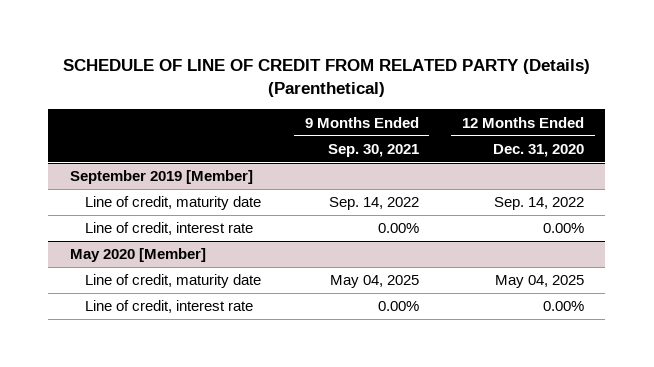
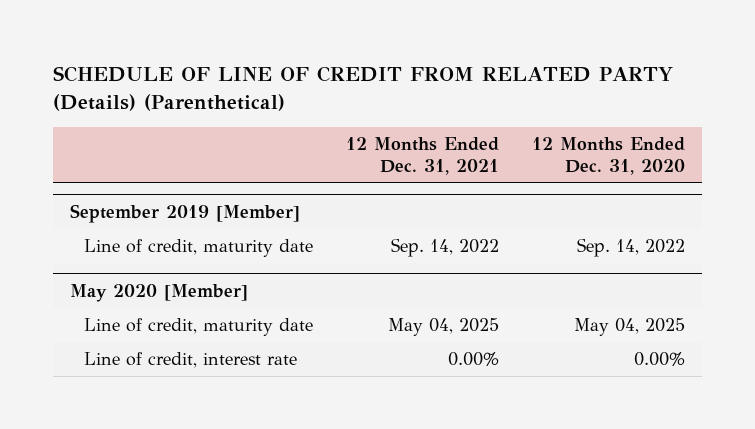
- | 9 Months Ended Sep. 30, 2021 | 12 Months Ended Dec. 31, 2020
+ | 12 Months Ended Dec. 31, 2021 | 12 Months Ended Dec. 31, 2020
@ September 2019 [Member]
- Line of credit, interest rate | 0.00% | 0.00%

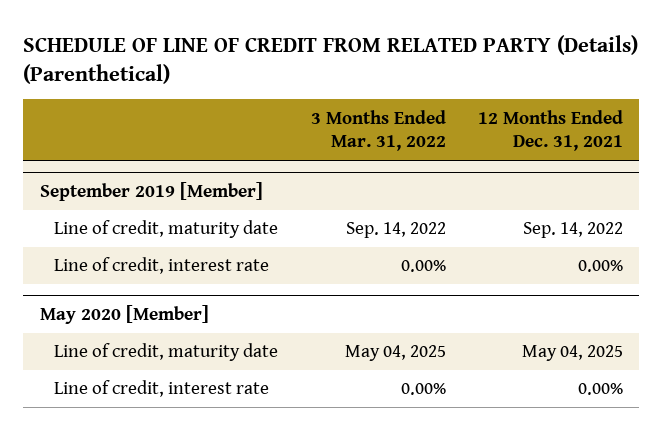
- | 12 Months Ended Dec. 31, 2021 | 12 Months Ended Dec. 31, 2020
+ | 3 Months Ended Mar. 31, 2022 | 12 Months Ended Dec. 31, 2021
@ September 2019 [Member]
+ Line of credit, interest rate | 0.00% | 0.00%

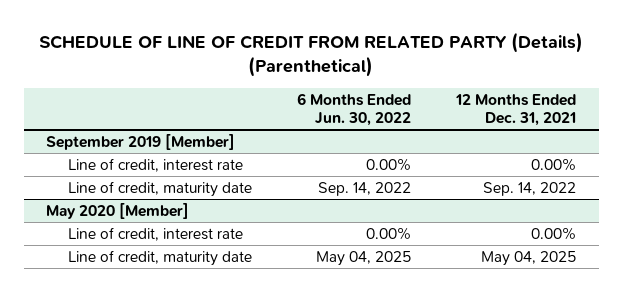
- | 3 Months Ended Mar. 31, 2022 | 12 Months Ended Dec. 31, 2021
+ | 6 Months Ended Jun. 30, 2022 | 12 Months Ended Dec. 31, 2021
@ September 2019 [Member]
moved down: Line of credit, maturity date | Sep. 14, 2022 | Sep. 14, 2022
@ May 2020 [Member]
moved down: Line of credit, maturity date | May 04, 2025 | May 04, 2025

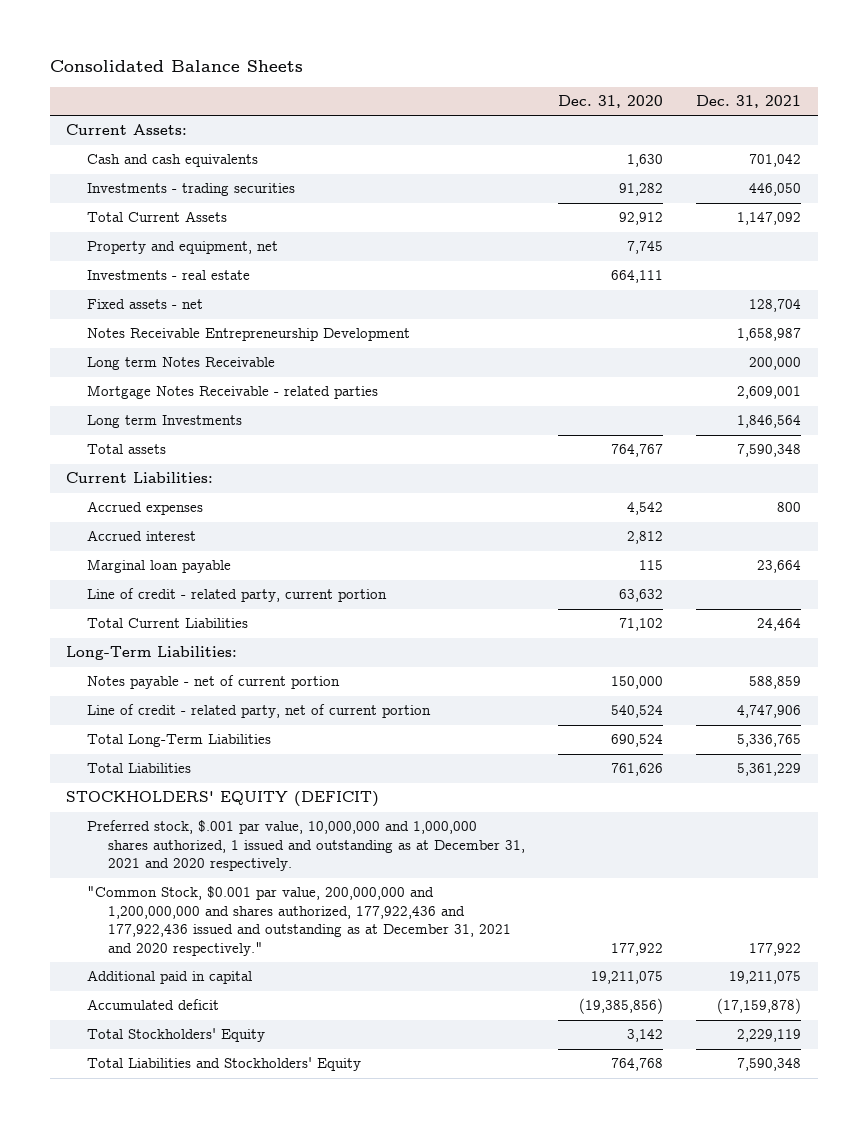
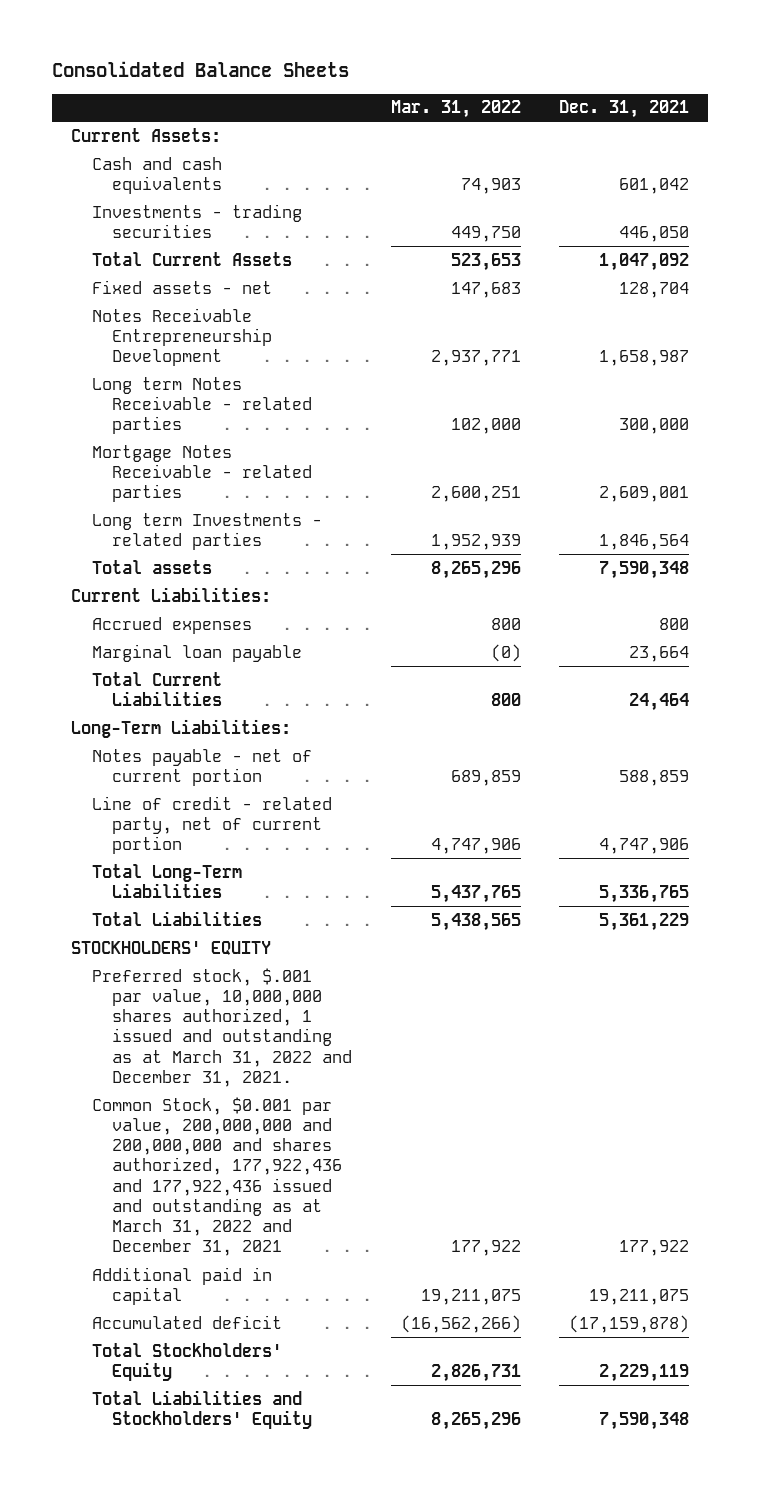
- | Dec. 31, 2020 | Dec. 31, 2021
+ | Mar. 31, 2022 | Dec. 31, 2021
- Cash and cash equivalents | 1,630 | 701,042
+ Cash and cash equivalents | 74,903 | 601,042
- Total Current Assets | 92,912 | 1,147,092
- Property and equipment, net | 7,745 |
- Investments - real estate | 664,111 |
+ Total Current Assets | 523,653 | 1,047,092
- Long term Notes Receivable | | 200,000
+ Long term Notes Receivable - related parties | 102,000 | 300,000
- Long term Investments | | 1,846,564
+ Long term Investments - related parties | 1,952,939 | 1,846,564
- Accrued interest | 2,812 |
- Line of credit - related party, current portion | 63,632 |
- STOCKHOLDERS' EQUITY (DEFICIT)
- Preferred stock, $.001 par value, 10,000,000 and 1,000,000 shares authorized, 1 issued and outstanding as at December 31, 2021 and 2020 respectively.
- "Common Stock, $0.001 par value, 200,000,000 and 1,200,000,000 and shares authorized, 177,922,436 and 177,922,436 issued and outstanding as at December 31, 2021 and 2020 respectively." | 177,922 | 177,922
+ STOCKHOLDERS' EQUITY
+ Preferred stock, $.001 par value, 10,000,000 shares authorized, 1 issued and outstanding as at March 31, 2022 and December 31, 2021.
+ Common Stock, $0.001 par value, 200,000,000 and 200,000,000 and shares authorized, 177,922,436 and 177,922,436 issued and outstanding as at March 31, 2022 and December 31, 2021 | 177,922 | 177,922

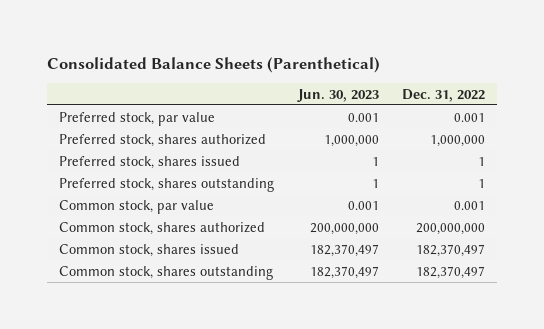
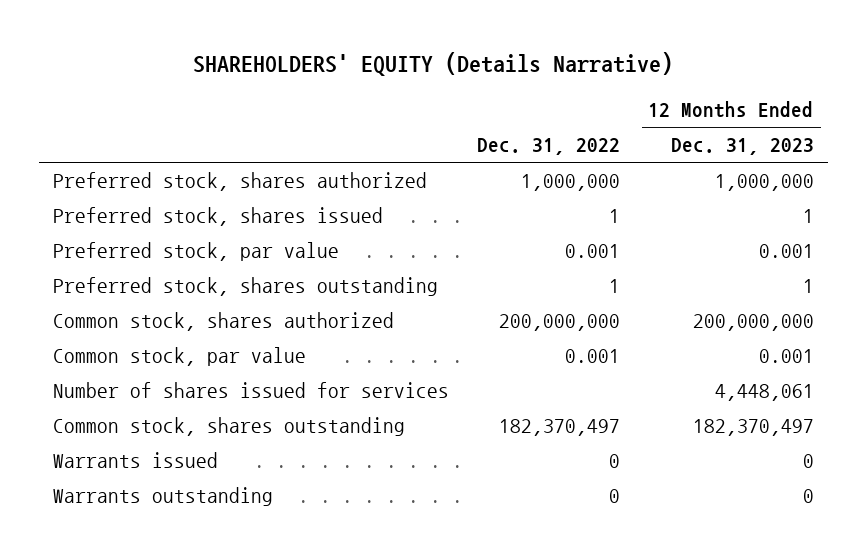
- Consolidated Balance Sheets (Parenthetical)
+ SHAREHOLDERS' EQUITY (Details Narrative)
- | Jun. 30, 2023 | Dec. 31, 2022
+ | Dec. 31, 2022 | 12 Months Ended Dec. 31, 2023
moved down: Preferred stock, par value | 0.001 | 0.001
- Common stock, shares issued | 182,370,497 | 182,370,497
moved down: Common stock, par value | 0.001 | 0.001
+ Number of shares issued for services | | 4,448,061
+ Warrants issued | 0 | 0
+ Warrants outstanding | 0 | 0

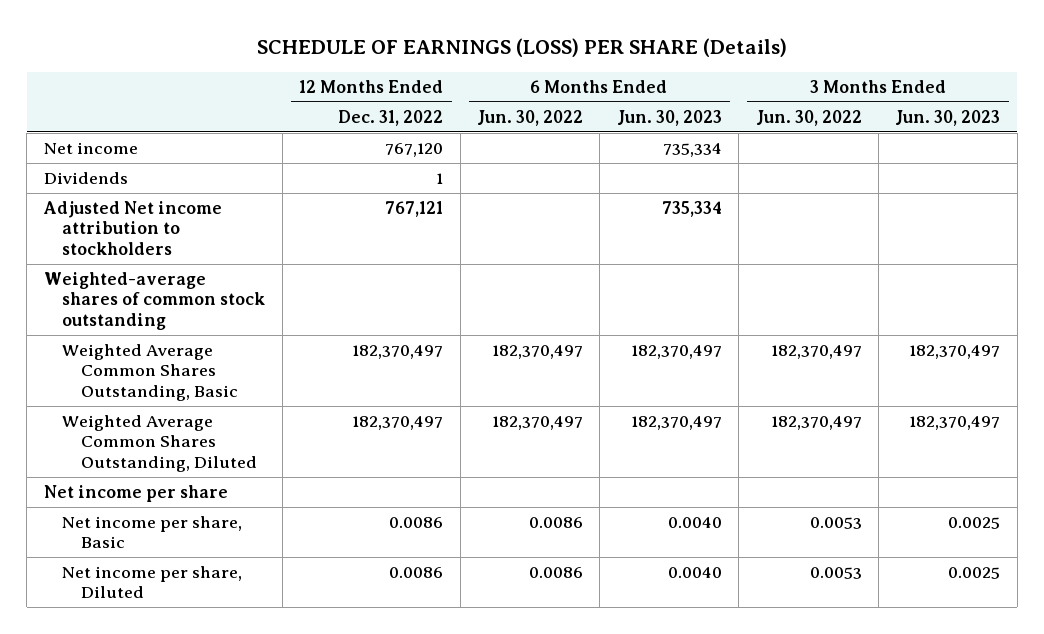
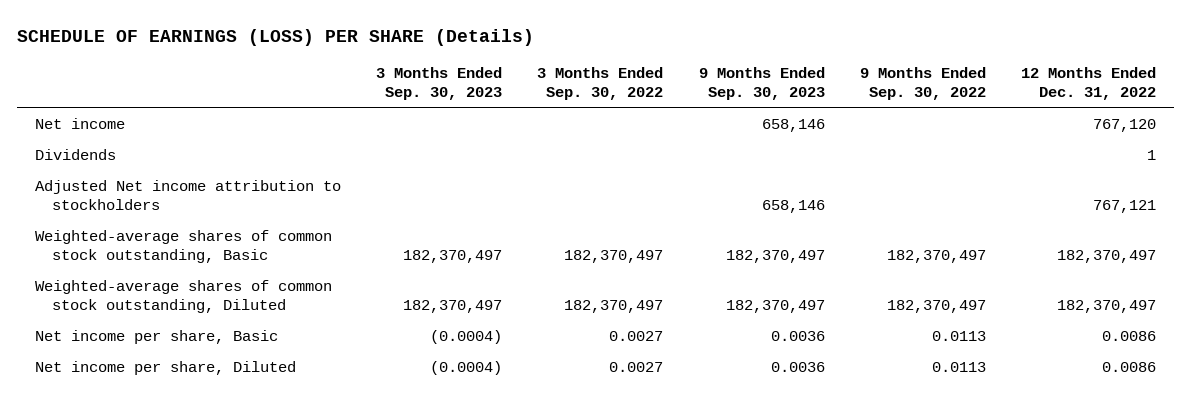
- | 12 Months Ended Dec. 31, 2022 | 6 Months Ended Jun. 30, 2022 | 6 Months Ended Jun. 30, 2023 | 3 Months Ended Jun. 30, 2022 | 3 Months Ended Jun. 30, 2023
+ | 3 Months Ended Sep. 30, 2023 | 3 Months Ended Sep. 30, 2022 | 9 Months Ended Sep. 30, 2023 | 9 Months Ended Sep. 30, 2022 | 12 Months Ended Dec. 31, 2022
- Weighted-average shares of common stock outstanding
- Weighted Average Common Shares Outstanding, Basic | 182,370,497 | 182,370,497 | 182,370,497 | 182,370,497 | 182,370,497
- Weighted Average Common Shares Outstanding, Diluted | 182,370,497 | 182,370,497 | 182,370,497 | 182,370,497 | 182,370,497
- Net income per share
+ Weighted-average shares of common stock outstanding, Basic | 182,370,497 | 182,370,497 | 182,370,497 | 182,370,497 | 182,370,497
+ Weighted-average shares of common stock outstanding, Diluted | 182,370,497 | 182,370,497 | 182,370,497 | 182,370,497 | 182,370,497

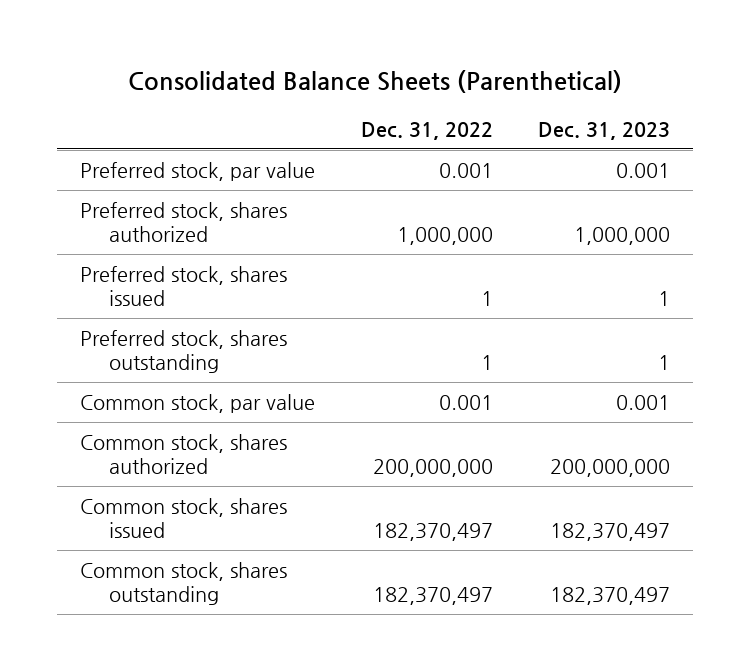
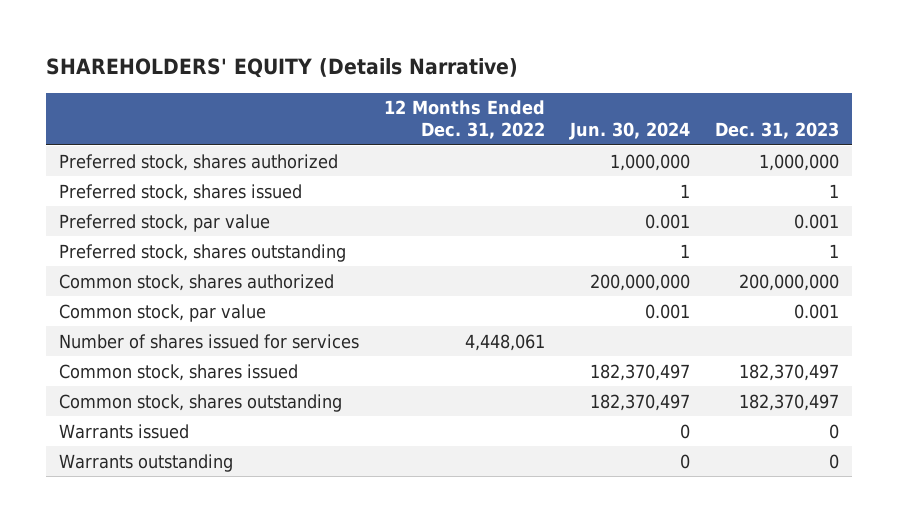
- Consolidated Balance Sheets (Parenthetical)
+ SHAREHOLDERS' EQUITY (Details Narrative)
- | Dec. 31, 2022 | Dec. 31, 2023
+ | 12 Months Ended Dec. 31, 2022 | Jun. 30, 2024 | Dec. 31, 2023
moved down: Preferred stock, par value | | 0.001 | 0.001
moved down: Common stock, par value | | 0.001 | 0.001
+ Number of shares issued for services | 4,448,061 | |
+ Warrants issued | | 0 | 0
+ Warrants outstanding | | 0 | 0

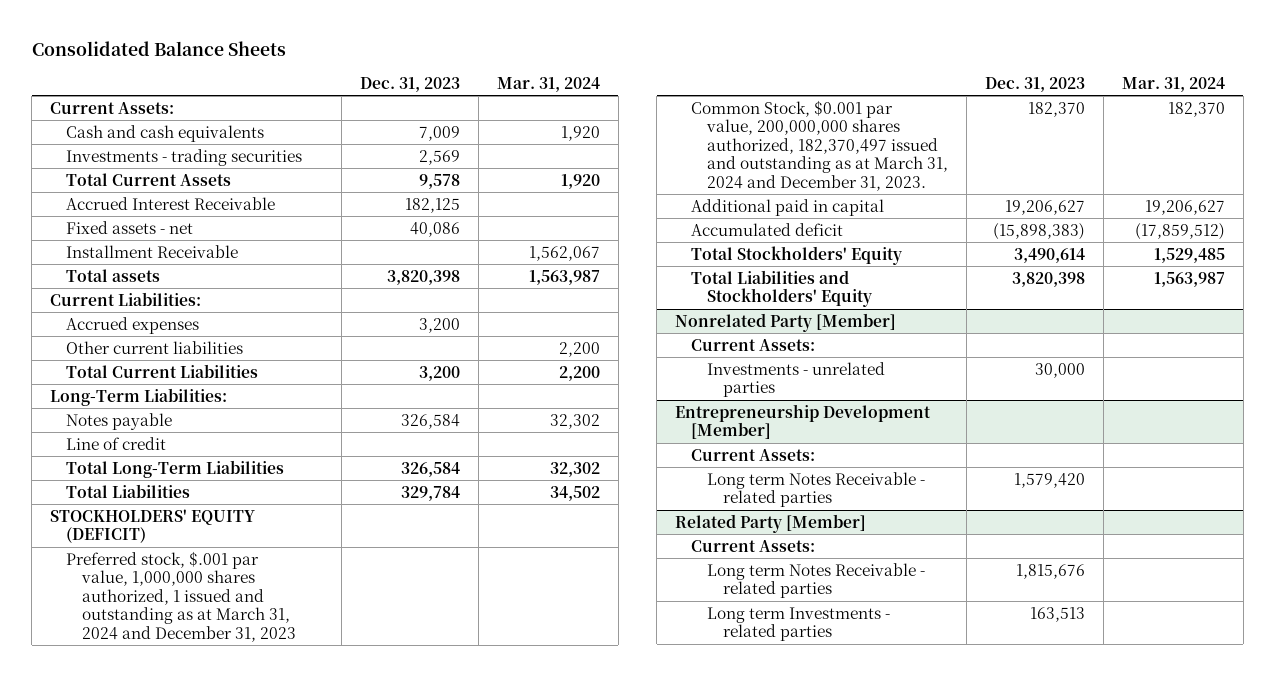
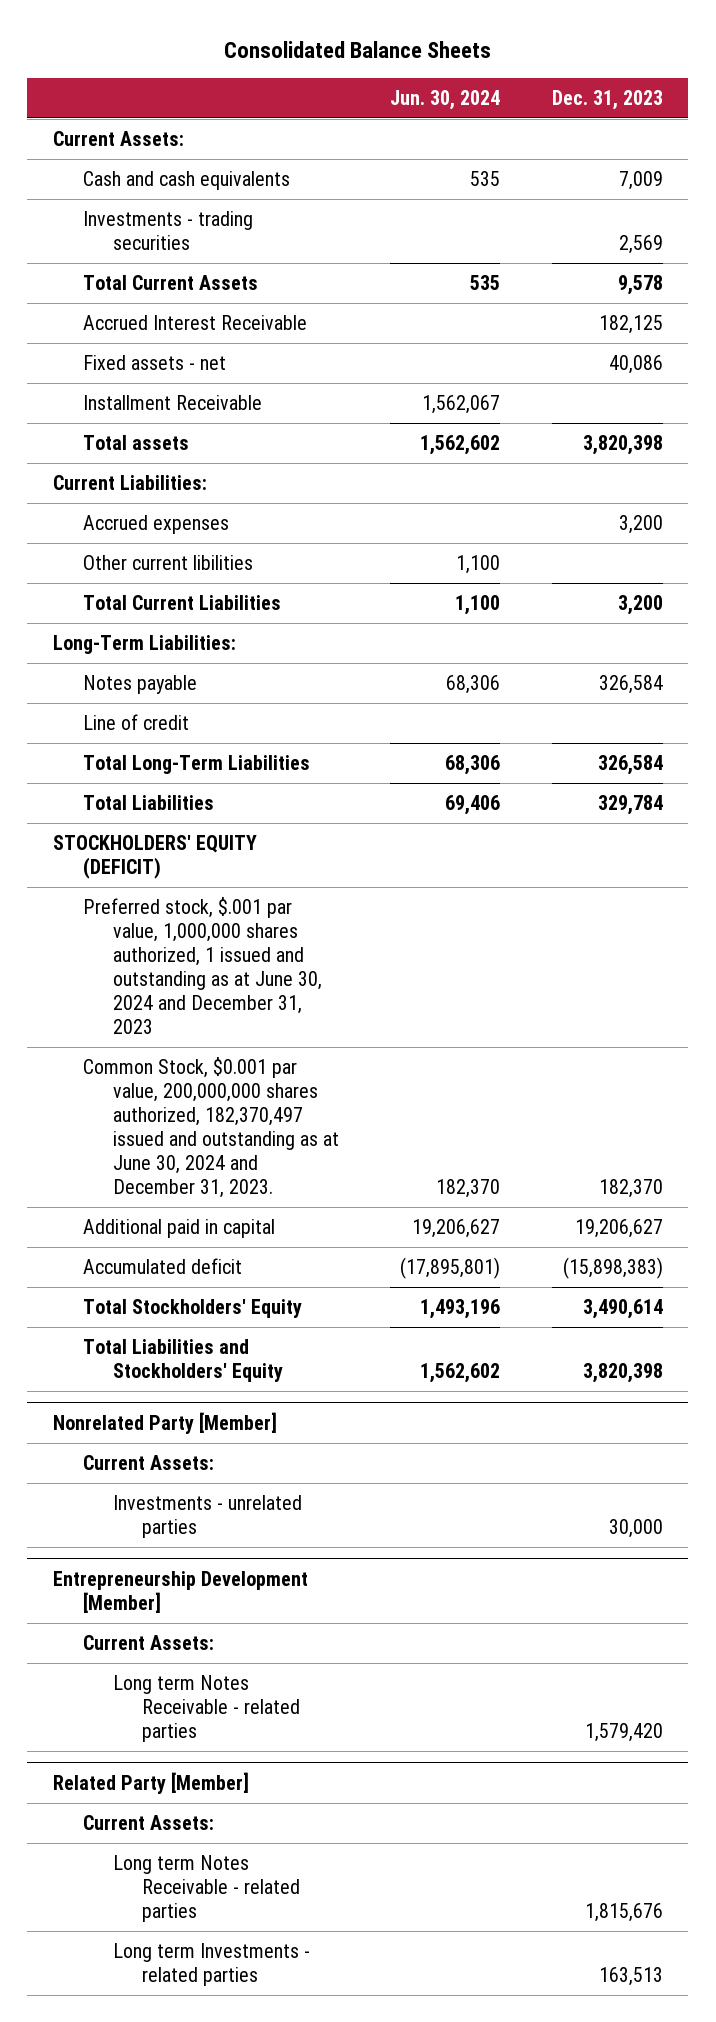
- | Dec. 31, 2023 | Mar. 31, 2024
+ | Jun. 30, 2024 | Dec. 31, 2023
- Other current liabilities | | 2,200
+ Other current libilities | 1,100 |
- Preferred stock, $.001 par value, 1,000,000 shares authorized, 1 issued and outstanding as at March 31, 2024 and December 31, 2023
- Common Stock, $0.001 par value, 200,000,000 shares authorized, 182,370,497 issued and outstanding as at March 31, 2024 and December 31, 2023. | 182,370 | 182,370
+ Preferred stock, $.001 par value, 1,000,000 shares authorized, 1 issued and outstanding as at June 30, 2024 and December 31, 2023
+ Common Stock, $0.001 par value, 200,000,000 shares authorized, 182,370,497 issued and outstanding as at June 30, 2024 and December 31, 2023. | 182,370 | 182,370

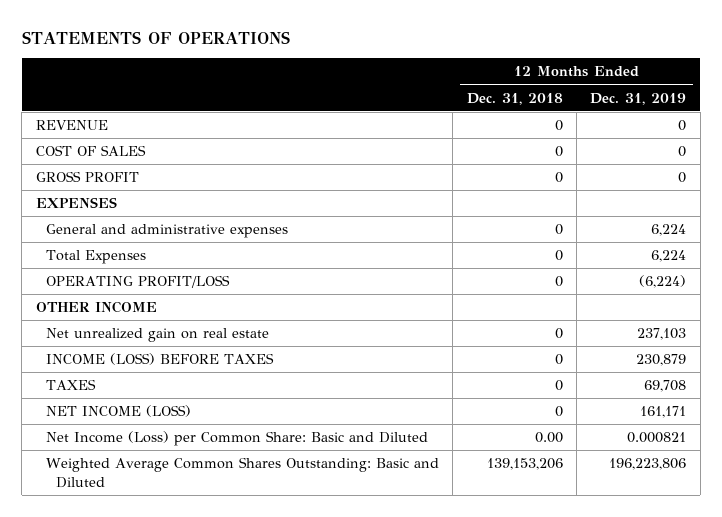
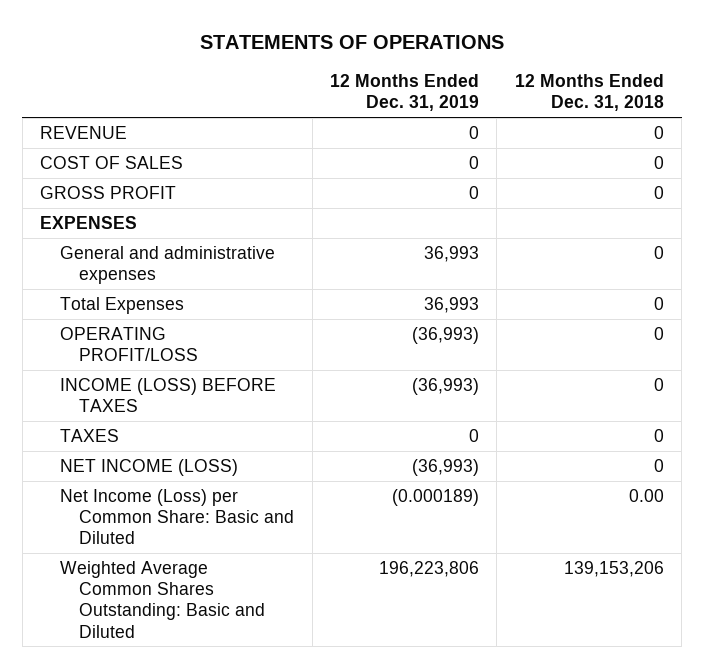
- | 12 Months Ended Dec. 31, 2018 | 12 Months Ended Dec. 31, 2019
+ | 12 Months Ended Dec. 31, 2019 | 12 Months Ended Dec. 31, 2018
- General and administrative expenses | 0 | 6,224
- Total Expenses | 0 | 6,224
- OPERATING PROFIT/LOSS | 0 | (6,224)
- OTHER INCOME
- Net unrealized gain on real estate | 0 | 237,103
- INCOME (LOSS) BEFORE TAXES | 0 | 230,879
- TAXES | 0 | 69,708
- NET INCOME (LOSS) | 0 | 161,171
- Net Income (Loss) per Common Share: Basic and Diluted | 0.00 | 0.000821
+ General and administrative expenses | 36,993 | 0
+ Total Expenses | 36,993 | 0
+ OPERATING PROFIT/LOSS | (36,993) | 0
+ INCOME (LOSS) BEFORE TAXES | (36,993) | 0
+ TAXES | 0 | 0
+ NET INCOME (LOSS) | (36,993) | 0
+ Net Income (Loss) per Common Share: Basic and Diluted | (0.000189) | 0.00

